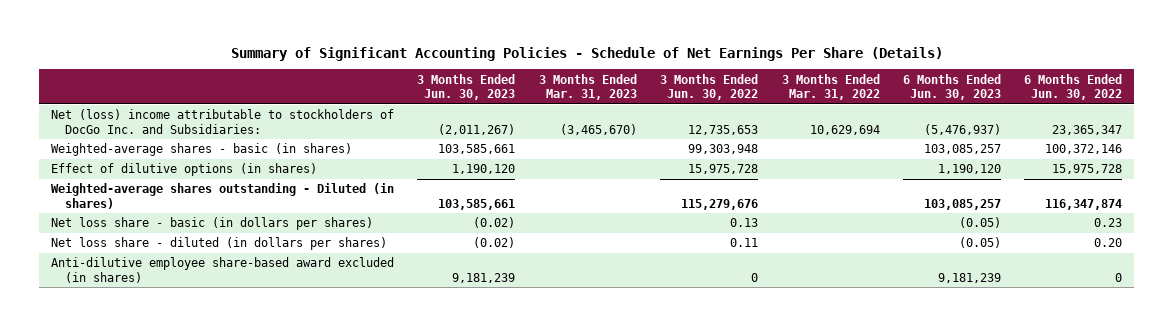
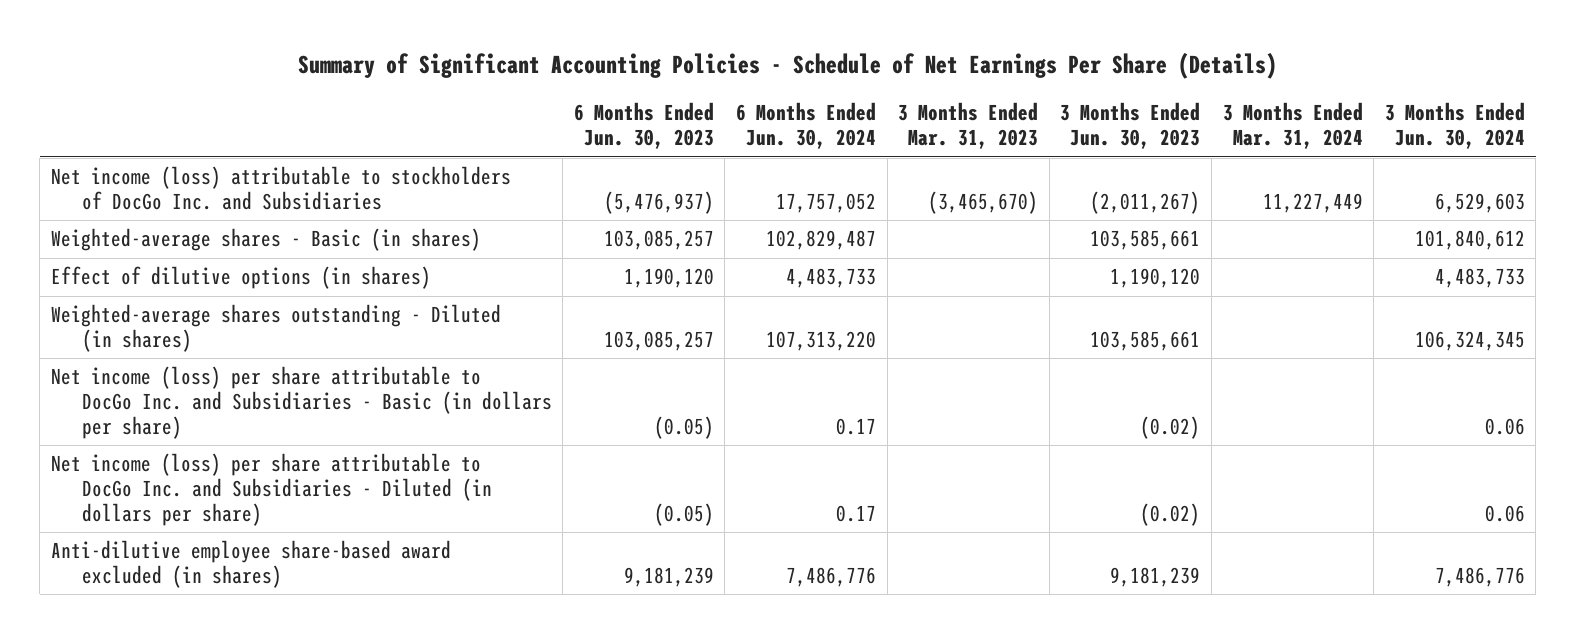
- | 3 Months Ended Jun. 30, 2023 | 3 Months Ended Mar. 31, 2023 | 3 Months Ended Jun. 30, 2022 | 3 Months Ended Mar. 31, 2022 | 6 Months Ended Jun. 30, 2023 | 6 Months Ended Jun. 30, 2022
+ | 6 Months Ended Jun. 30, 2023 | 6 Months Ended Jun. 30, 2024 | 3 Months Ended Mar. 31, 2023 | 3 Months Ended Jun. 30, 2023 | 3 Months Ended Mar. 31, 2024 | 3 Months Ended Jun. 30, 2024
- Net (loss) income attributable to stockholders of DocGo Inc. and Subsidiaries: | (2,011,267) | (3,465,670) | 12,735,653 | 10,629,694 | (5,476,937) | 23,365,347
- Weighted-average shares - basic (in shares) | 103,585,661 | | 99,303,948 | | 103,085,257 | 100,372,146
+ Net income (loss) attributable to stockholders of DocGo Inc. and Subsidiaries | (5,476,937) | 17,757,052 | (3,465,670) | (2,011,267) | 11,227,449 | 6,529,603
+ Weighted-average shares - Basic (in shares) | 103,085,257 | 102,829,487 | | 103,585,661 | | 101,840,612
- Net loss share - basic (in dollars per shares) | (0.02) | | 0.13 | | (0.05) | 0.23
- Net loss share - diluted (in dollars per shares) | (0.02) | | 0.11 | | (0.05) | 0.20
+ Net income (loss) per share attributable to DocGo Inc. and Subsidiaries - Basic (in dollars per share) | (0.05) | 0.17 | | (0.02) | | 0.06
+ Net income (loss) per share attributable to DocGo Inc. and Subsidiaries - Diluted (in dollars per share) | (0.05) | 0.17 | | (0.02) | | 0.06

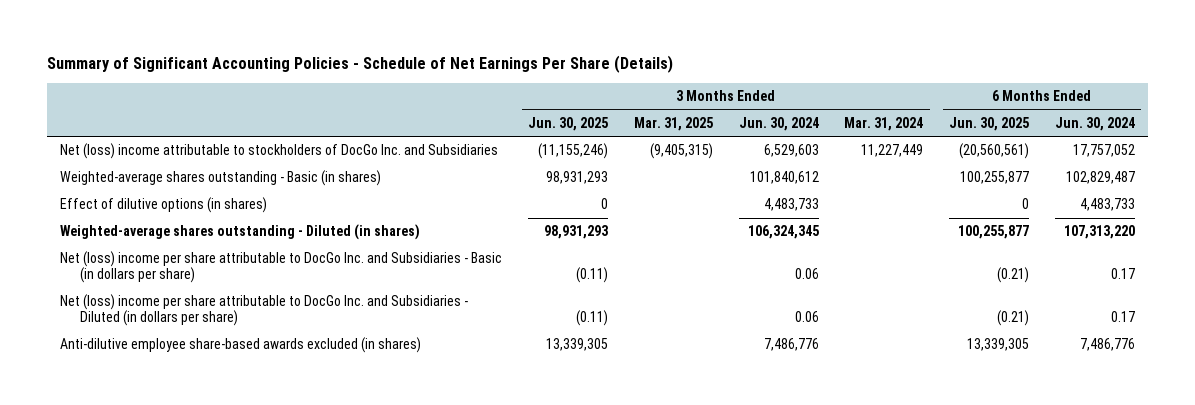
- | 6 Months Ended Jun. 30, 2023 | 6 Months Ended Jun. 30, 2024 | 3 Months Ended Mar. 31, 2023 | 3 Months Ended Jun. 30, 2023 | 3 Months Ended Mar. 31, 2024 | 3 Months Ended Jun. 30, 2024
+ | 3 Months Ended Jun. 30, 2025 | 3 Months Ended Mar. 31, 2025 | 3 Months Ended Jun. 30, 2024 | 3 Months Ended Mar. 31, 2024 | 6 Months Ended Jun. 30, 2025 | 6 Months Ended Jun. 30, 2024
- Net income (loss) attributable to stockholders of DocGo Inc. and Subsidiaries | (5,476,937) | 17,757,052 | (3,465,670) | (2,011,267) | 11,227,449 | 6,529,603
- Weighted-average shares - Basic (in shares) | 103,085,257 | 102,829,487 | | 103,585,661 | | 101,840,612
+ Net (loss) income attributable to stockholders of DocGo Inc. and Subsidiaries | (11,155,246) | (9,405,315) | 6,529,603 | 11,227,449 | (20,560,561) | 17,757,052
+ Weighted-average shares outstanding - Basic (in shares) | 98,931,293 | | 101,840,612 | | 100,255,877 | 102,829,487
- Net income (loss) per share attributable to DocGo Inc. and Subsidiaries - Basic (in dollars per share) | (0.05) | 0.17 | | (0.02) | | 0.06
- Net income (loss) per share attributable to DocGo Inc. and Subsidiaries - Diluted (in dollars per share) | (0.05) | 0.17 | | (0.02) | | 0.06
- Anti-dilutive employee share-based award excluded (in shares) | 9,181,239 | 7,486,776 | | 9,181,239 | | 7,486,776
+ Net (loss) income per share attributable to DocGo Inc. and Subsidiaries - Basic (in dollars per share) | (0.11) | | 0.06 | | (0.21) | 0.17
+ Net (loss) income per share attributable to DocGo Inc. and Subsidiaries - Diluted (in dollars per share) | (0.11) | | 0.06 | | (0.21) | 0.17
+ Anti-dilutive employee share-based awards excluded (in shares) | 13,339,305 | | 7,486,776 | | 13,339,305 | 7,486,776

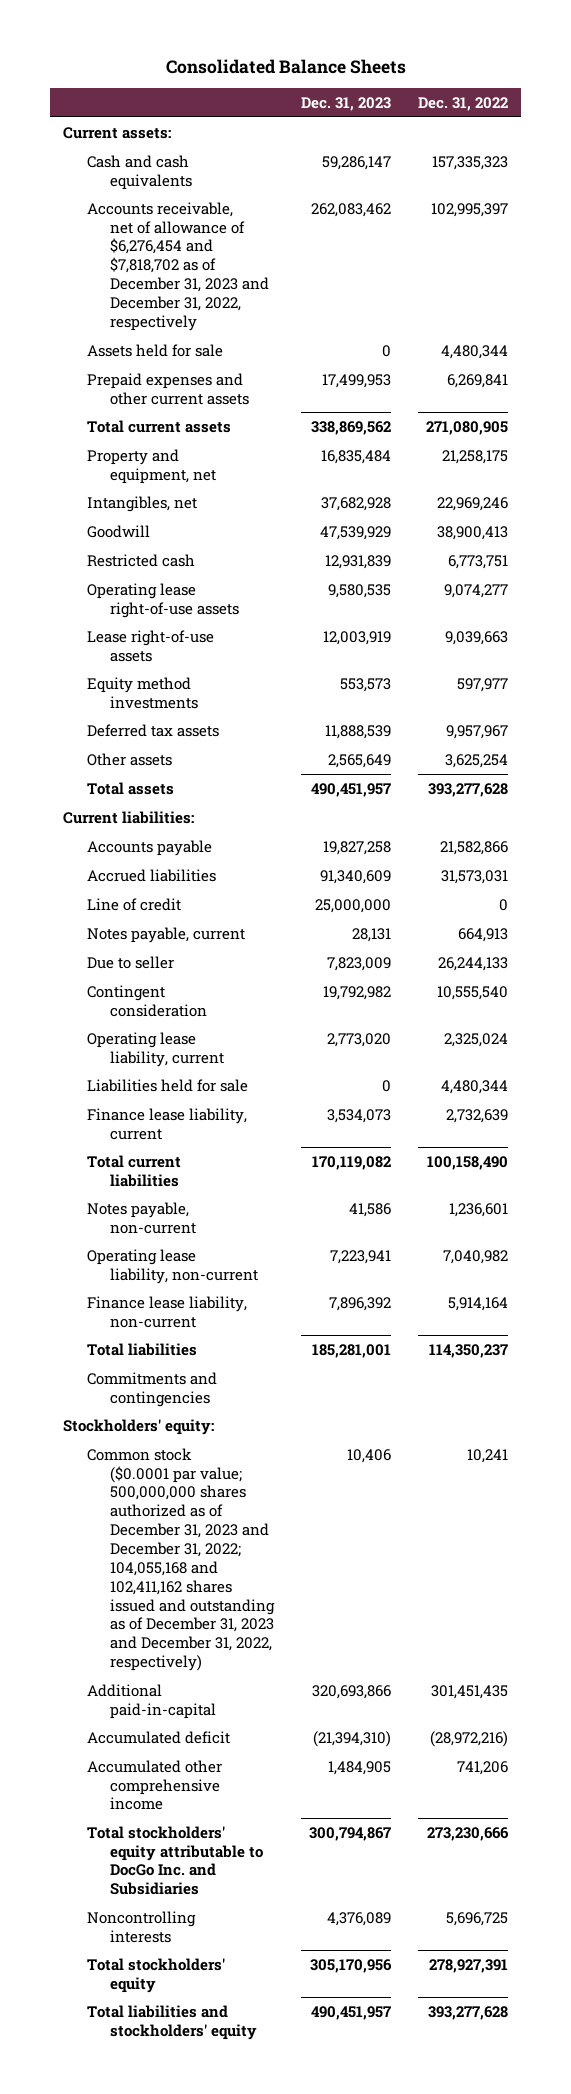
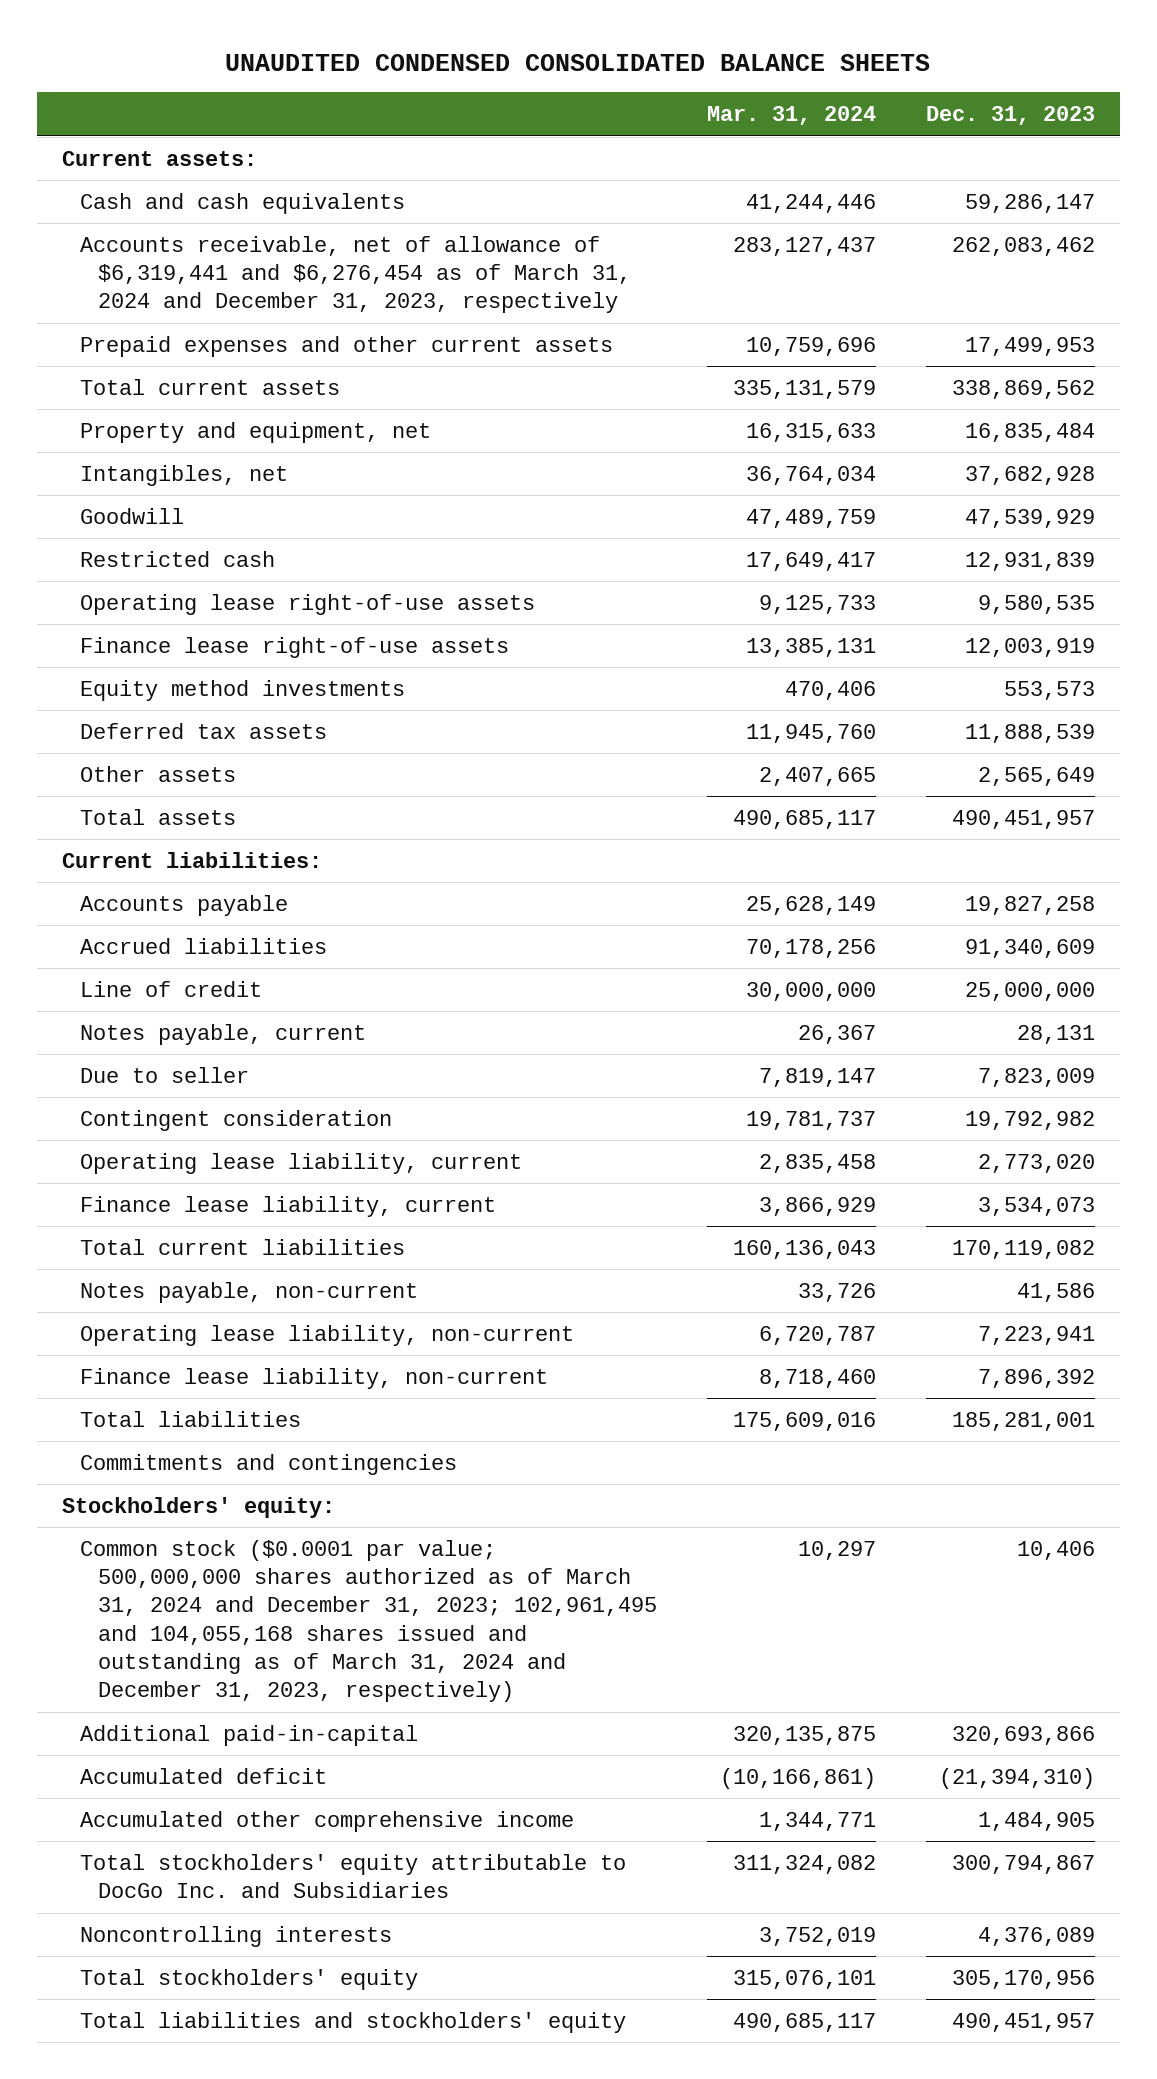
- Consolidated Balance Sheets
+ UNAUDITED CONDENSED CONSOLIDATED BALANCE SHEETS
- | Dec. 31, 2023 | Dec. 31, 2022
+ | Mar. 31, 2024 | Dec. 31, 2023
- Accounts receivable, net of allowance of $6,276,454 and $7,818,702 as of December 31, 2023 and December 31, 2022, respectively | 262,083,462 | 102,995,397
- Assets held for sale | 0 | 4,480,344
+ Accounts receivable, net of allowance of $6,319,441 and $6,276,454 as of March 31, 2024 and December 31, 2023, respectively | 283,127,437 | 262,083,462
- Lease right-of-use assets | 12,003,919 | 9,039,663
+ Finance lease right-of-use assets | 13,385,131 | 12,003,919
- Liabilities held for sale | 0 | 4,480,344
- Common stock ($0.0001 par value; 500,000,000 shares authorized as of December 31, 2023 and December 31, 2022; 104,055,168 and 102,411,162 shares issued and outstanding as of December 31, 2023 and December 31, 2022, respectively) | 10,406 | 10,241
+ Common stock ($0.0001 par value; 500,000,000 shares authorized as of March 31, 2024 and December 31, 2023; 102,961,495 and 104,055,168 shares issued and outstanding as of March 31, 2024 and December 31, 2023, respectively) | 10,297 | 10,406

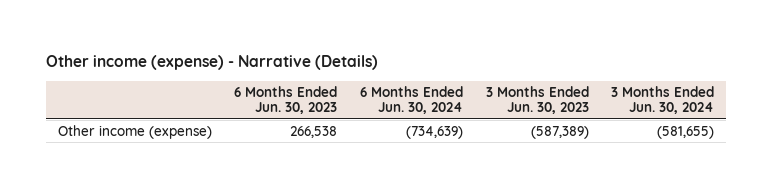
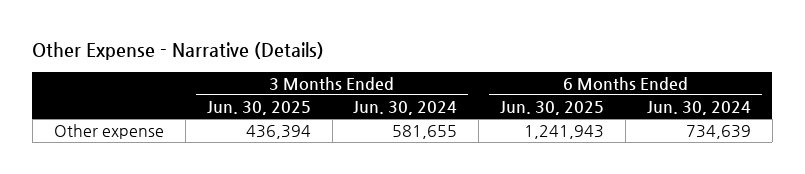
- Other income (expense) - Narrative (Details)
+ Other Expense - Narrative (Details)
- | 6 Months Ended Jun. 30, 2023 | 6 Months Ended Jun. 30, 2024 | 3 Months Ended Jun. 30, 2023 | 3 Months Ended Jun. 30, 2024
+ | 3 Months Ended Jun. 30, 2025 | 3 Months Ended Jun. 30, 2024 | 6 Months Ended Jun. 30, 2025 | 6 Months Ended Jun. 30, 2024
- Other income (expense) | 266,538 | (734,639) | (587,389) | (581,655)
+ Other expense | 436,394 | 581,655 | 1,241,943 | 734,639

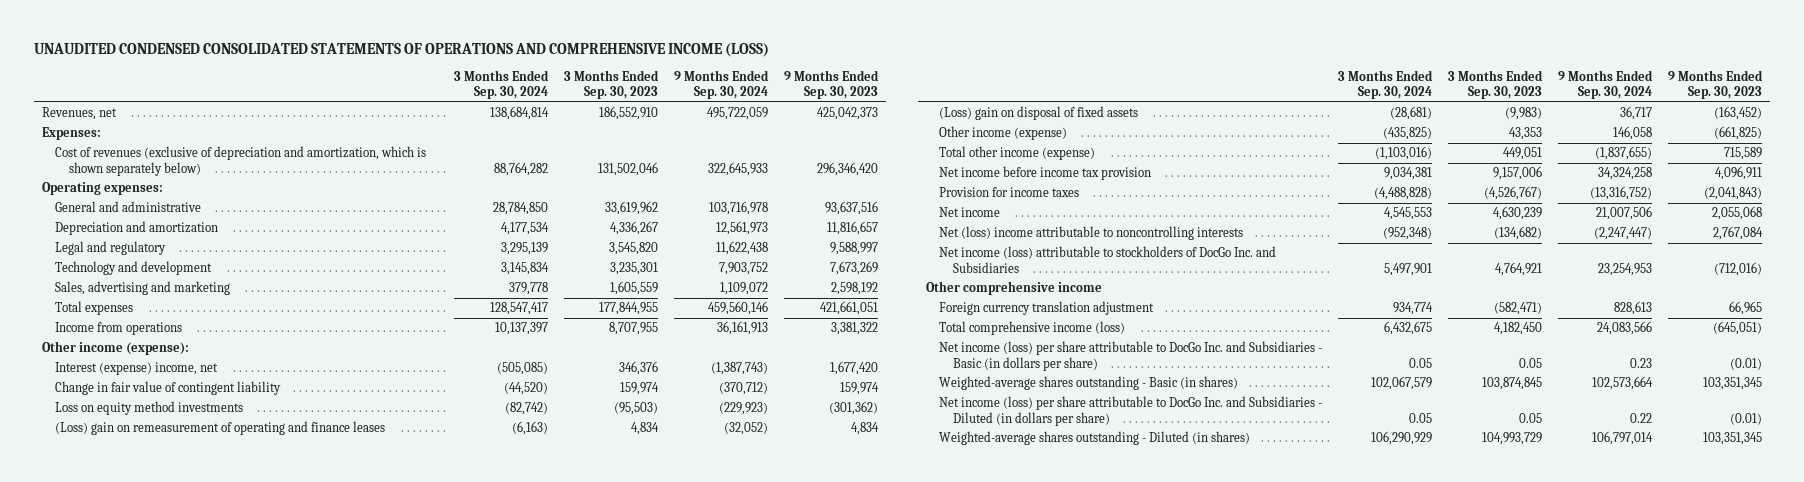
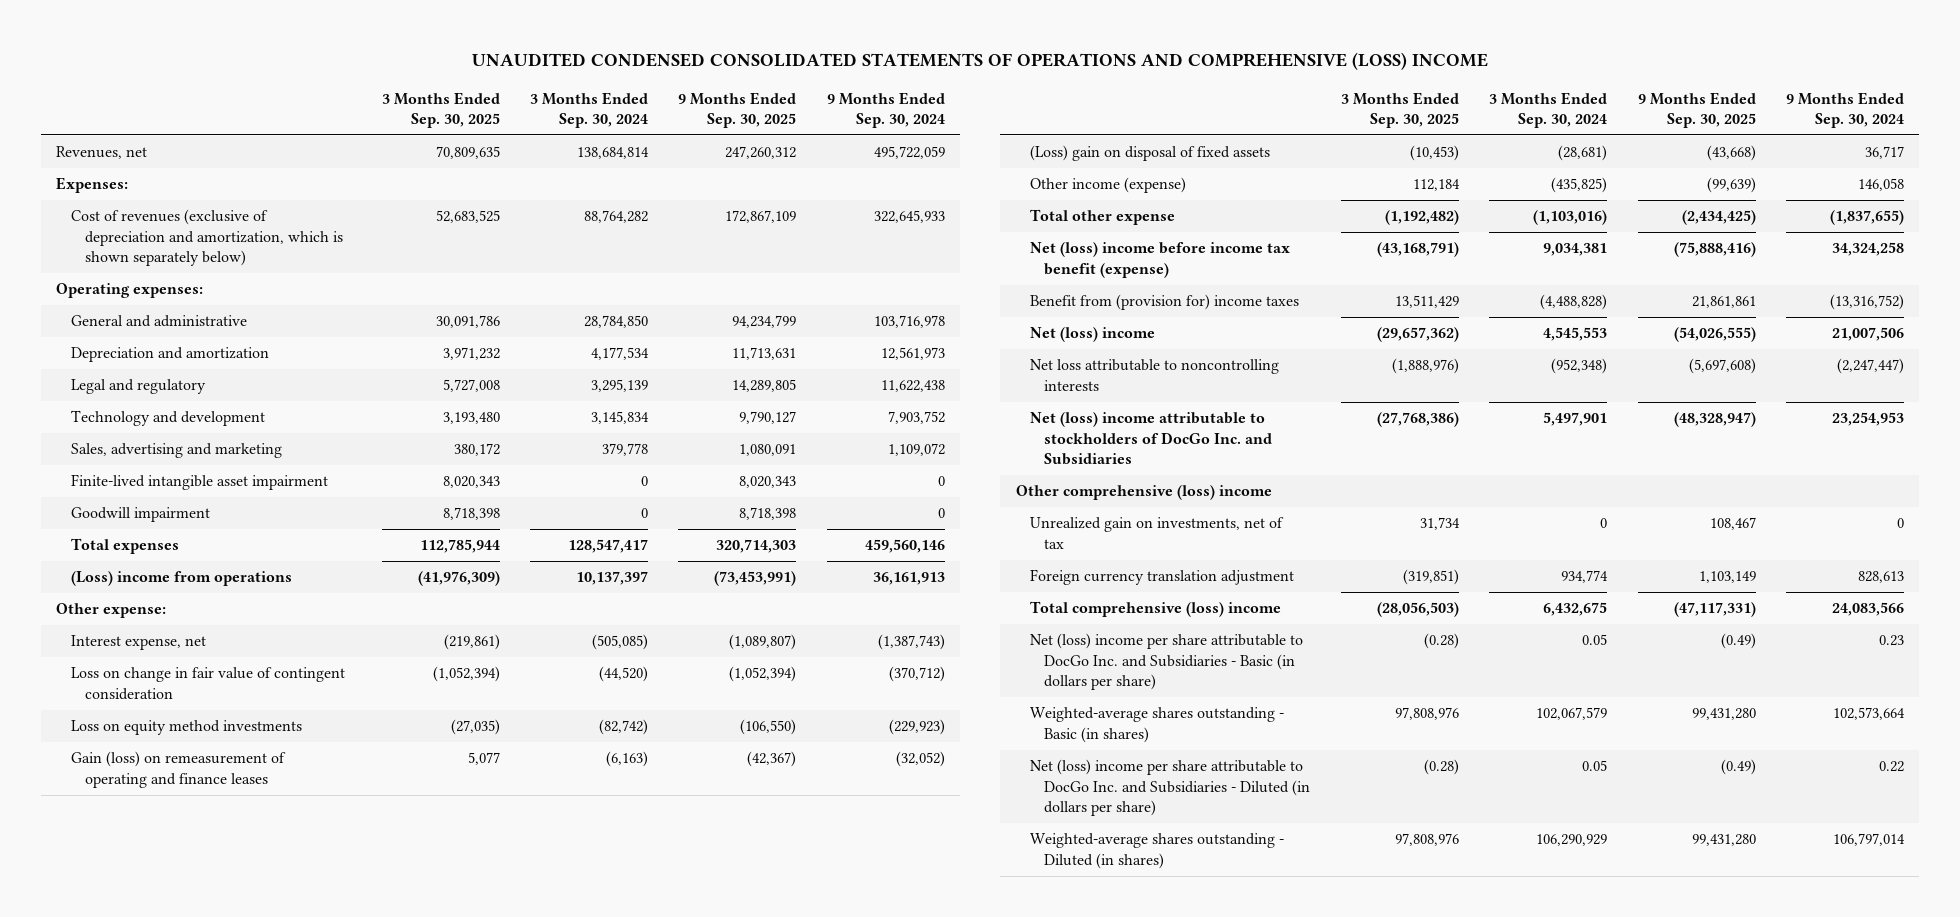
- UNAUDITED CONDENSED CONSOLIDATED STATEMENTS OF OPERATIONS AND COMPREHENSIVE INCOME (LOSS)
+ UNAUDITED CONDENSED CONSOLIDATED STATEMENTS OF OPERATIONS AND COMPREHENSIVE (LOSS) INCOME
- | 3 Months Ended Sep. 30, 2024 | 3 Months Ended Sep. 30, 2023 | 9 Months Ended Sep. 30, 2024 | 9 Months Ended Sep. 30, 2023
+ | 3 Months Ended Sep. 30, 2025 | 3 Months Ended Sep. 30, 2024 | 9 Months Ended Sep. 30, 2025 | 9 Months Ended Sep. 30, 2024
+ Finite-lived intangible asset impairment | 8,020,343 | 0 | 8,020,343 | 0
+ Goodwill impairment | 8,718,398 | 0 | 8,718,398 | 0
- Income from operations | 10,137,397 | 8,707,955 | 36,161,913 | 3,381,322
- Other income (expense):
- Interest (expense) income, net | (505,085) | 346,376 | (1,387,743) | 1,677,420
- Change in fair value of contingent liability | (44,520) | 159,974 | (370,712) | 159,974
+ (Loss) income from operations | (41,976,309) | 10,137,397 | (73,453,991) | 36,161,913
+ Other expense:
+ Interest expense, net | (219,861) | (505,085) | (1,089,807) | (1,387,743)
+ Loss on change in fair value of contingent consideration | (1,052,394) | (44,520) | (1,052,394) | (370,712)
- (Loss) gain on remeasurement of operating and finance leases | (6,163) | 4,834 | (32,052) | 4,834
+ Gain (loss) on remeasurement of operating and finance leases | 5,077 | (6,163) | (42,367) | (32,052)
- Total other income (expense) | (1,103,016) | 449,051 | (1,837,655) | 715,589
- Net income before income tax provision | 9,034,381 | 9,157,006 | 34,324,258 | 4,096,911
- Provision for income taxes | (4,488,828) | (4,526,767) | (13,316,752) | (2,041,843)
- Net income | 4,545,553 | 4,630,239 | 21,007,506 | 2,055,068
- Net (loss) income attributable to noncontrolling interests | (952,348) | (134,682) | (2,247,447) | 2,767,084
- Net income (loss) attributable to stockholders of DocGo Inc. and Subsidiaries | 5,497,901 | 4,764,921 | 23,254,953 | (712,016)
- Other comprehensive income
+ Total other expense | (1,192,482) | (1,103,016) | (2,434,425) | (1,837,655)
+ Net (loss) income before income tax benefit (expense) | (43,168,791) | 9,034,381 | (75,888,416) | 34,324,258
+ Benefit from (provision for) income taxes | 13,511,429 | (4,488,828) | 21,861,861 | (13,316,752)
+ Net (loss) income | (29,657,362) | 4,545,553 | (54,026,555) | 21,007,506
+ Net loss attributable to noncontrolling interests | (1,888,976) | (952,348) | (5,697,608) | (2,247,447)
+ Net (loss) income attributable to stockholders of DocGo Inc. and Subsidiaries | (27,768,386) | 5,497,901 | (48,328,947) | 23,254,953
+ Other comprehensive (loss) income
+ Unrealized gain on investments, net of tax | 31,734 | 0 | 108,467 | 0
- Total comprehensive income (loss) | 6,432,675 | 4,182,450 | 24,083,566 | (645,051)
- Net income (loss) per share attributable to DocGo Inc. and Subsidiaries - Basic (in dollars per share) | 0.05 | 0.05 | 0.23 | (0.01)
+ Total comprehensive (loss) income | (28,056,503) | 6,432,675 | (47,117,331) | 24,083,566
+ Net (loss) income per share attributable to DocGo Inc. and Subsidiaries - Basic (in dollars per share) | (0.28) | 0.05 | (0.49) | 0.23
- Net income (loss) per share attributable to DocGo Inc. and Subsidiaries - Diluted (in dollars per share) | 0.05 | 0.05 | 0.22 | (0.01)
+ Net (loss) income per share attributable to DocGo Inc. and Subsidiaries - Diluted (in dollars per share) | (0.28) | 0.05 | (0.49) | 0.22

